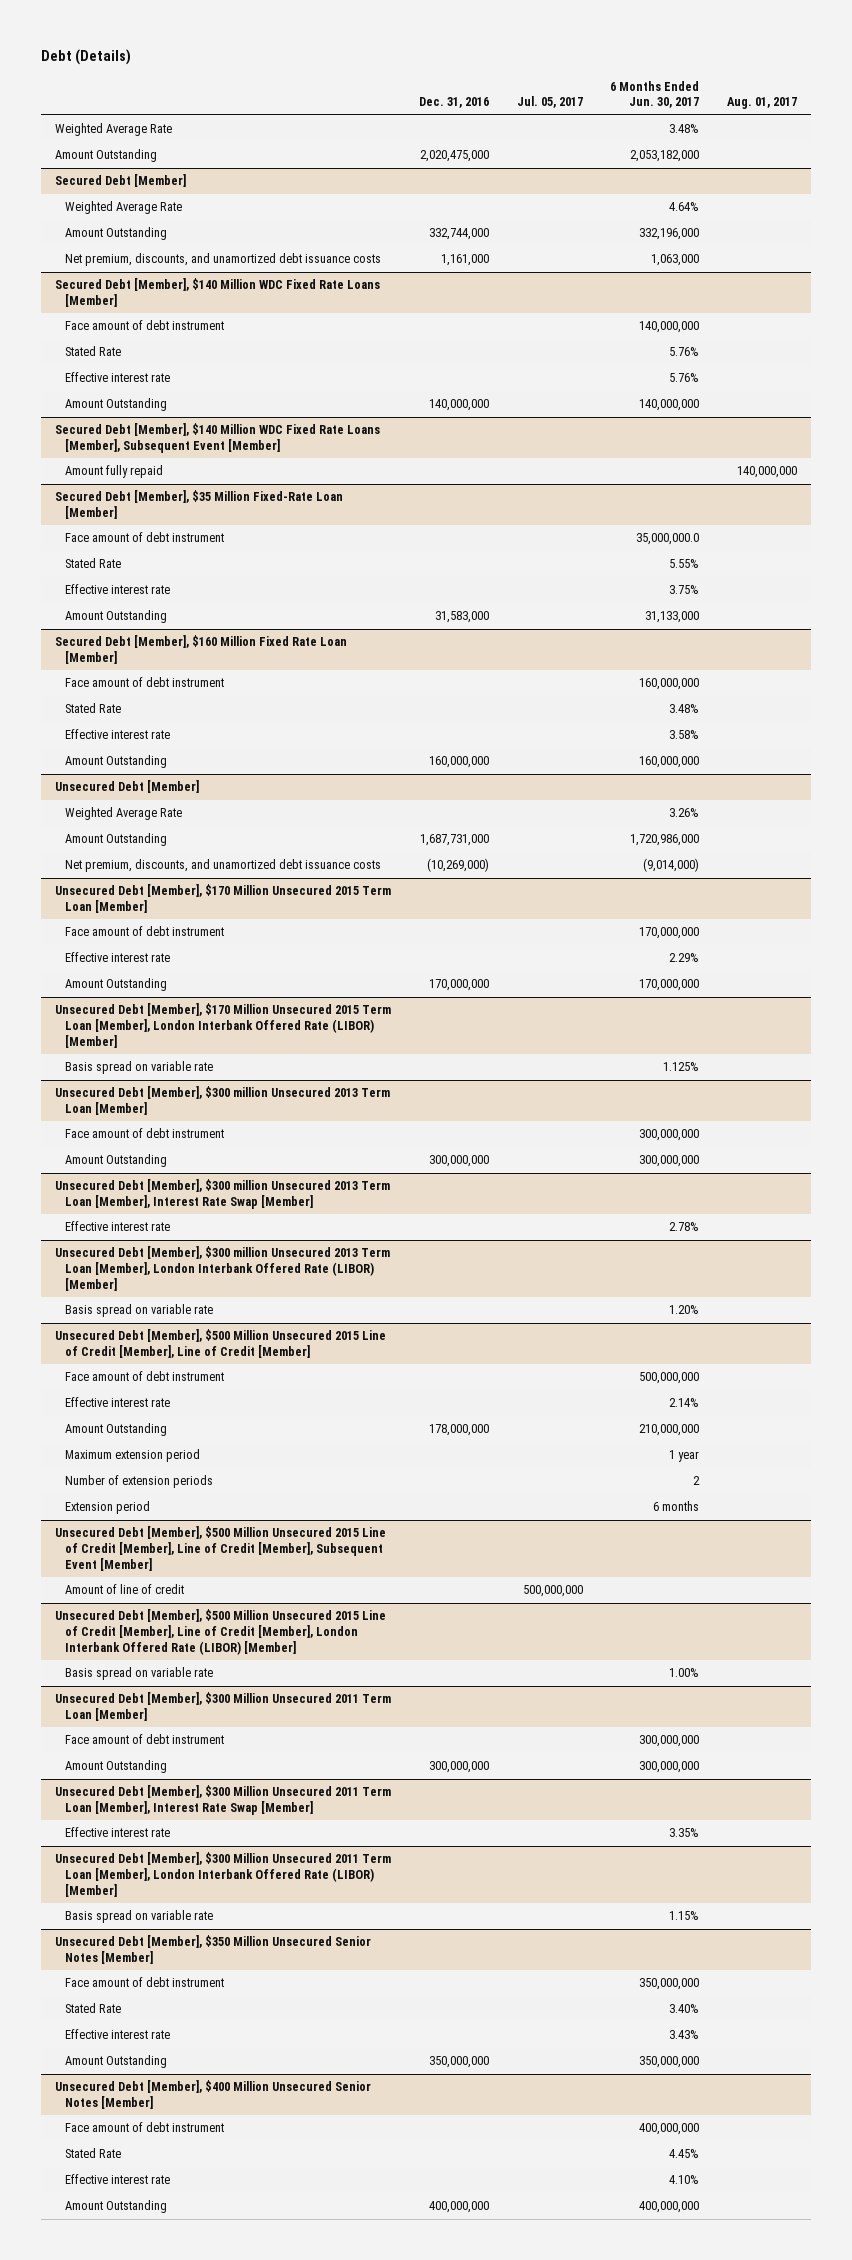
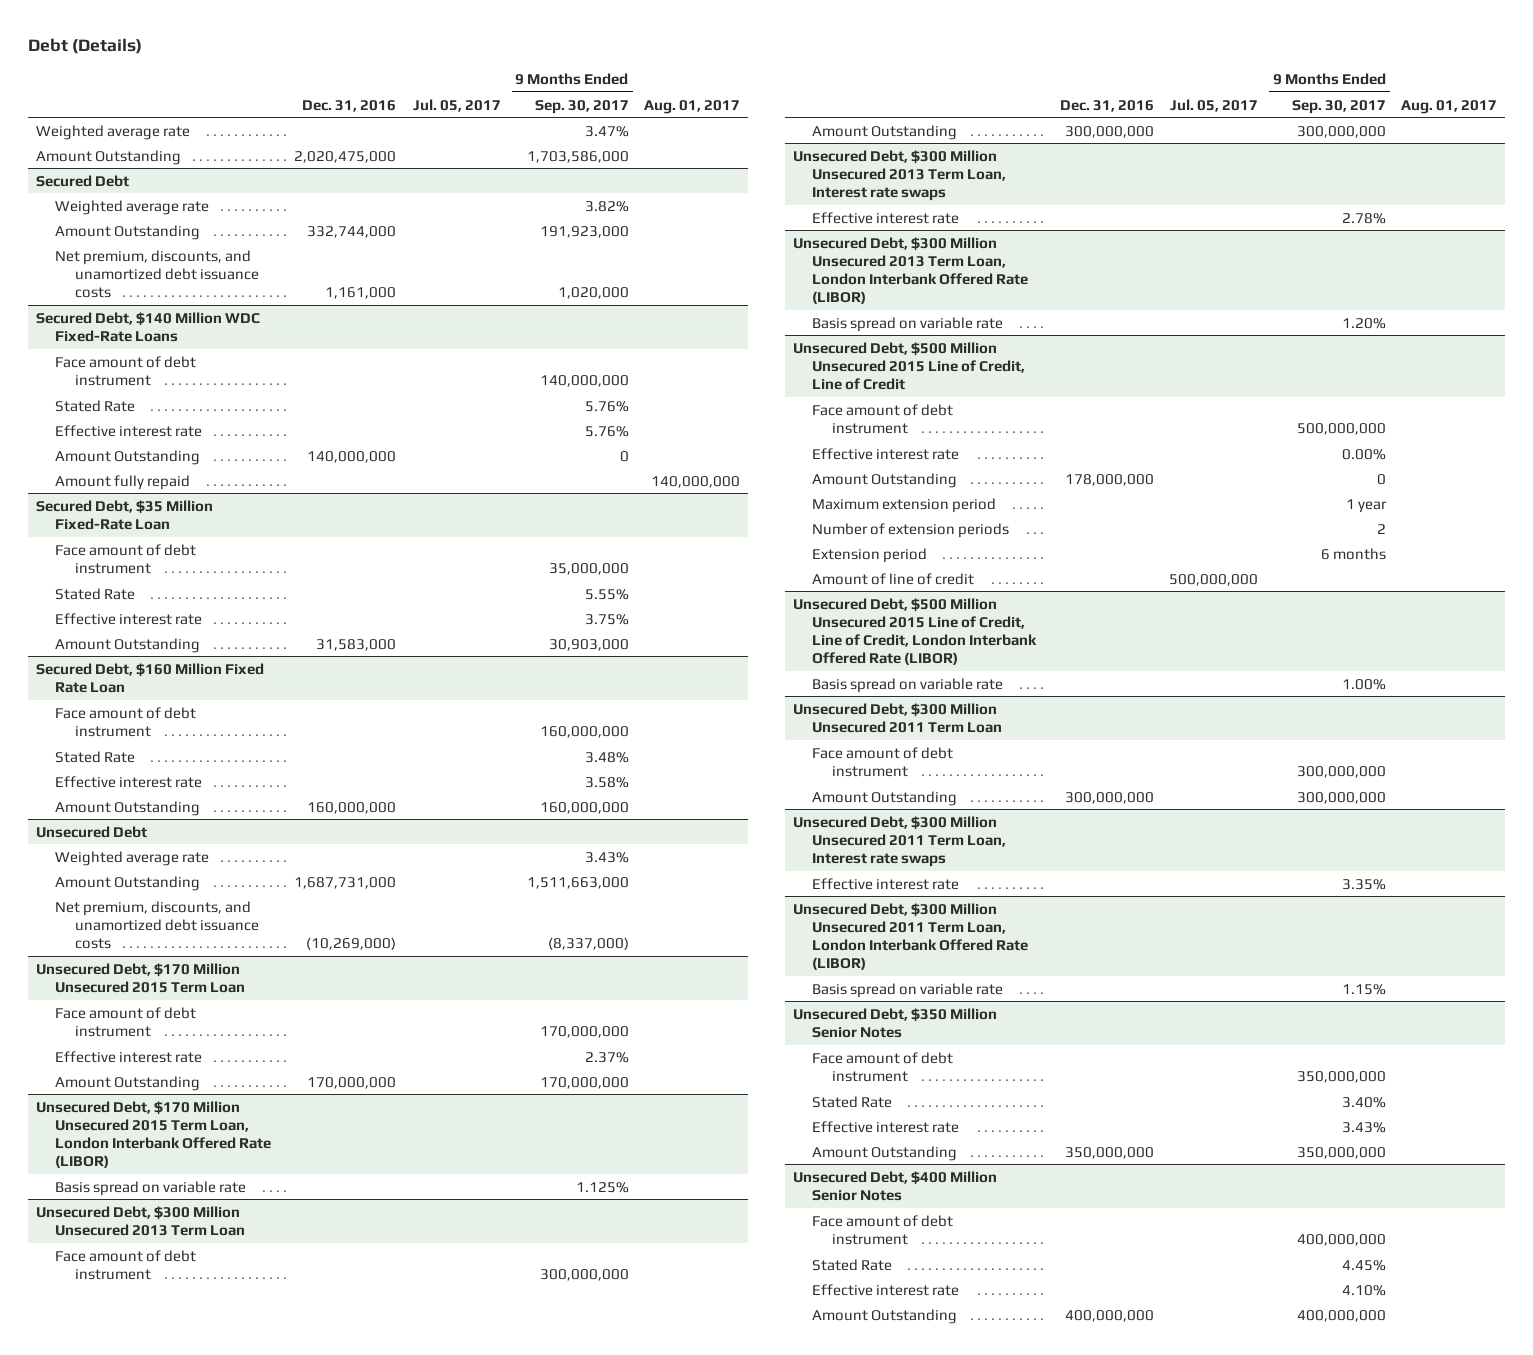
- | Dec. 31, 2016 | Jul. 05, 2017 | 6 Months Ended Jun. 30, 2017 | Aug. 01, 2017
+ | Dec. 31, 2016 | Jul. 05, 2017 | 9 Months Ended Sep. 30, 2017 | Aug. 01, 2017
- Weighted Average Rate | | | 3.48% |
+ Weighted average rate | | | 3.47% |
- Secured Debt [Member]
- Weighted Average Rate | | | 4.64% |
+ Secured Debt
+ Weighted average rate | | | 3.82% |
- Secured Debt [Member], $140 Million WDC Fixed Rate Loans [Member]
+ Secured Debt, $140 Million WDC Fixed-Rate Loans
- Secured Debt [Member], $140 Million WDC Fixed Rate Loans [Member], Subsequent Event [Member]
- Amount fully repaid | | | | 140,000,000
- Secured Debt [Member], $35 Million Fixed-Rate Loan [Member]
+ Amount fully repaid | | | | 140,000,000
+ Secured Debt, $35 Million Fixed-Rate Loan
- Secured Debt [Member], $160 Million Fixed Rate Loan [Member]
+ Secured Debt, $160 Million Fixed Rate Loan
- Unsecured Debt [Member]
- Weighted Average Rate | | | 3.26% |
+ Unsecured Debt
+ Weighted average rate | | | 3.43% |
- Unsecured Debt [Member], $170 Million Unsecured 2015 Term Loan [Member]
+ Unsecured Debt, $170 Million Unsecured 2015 Term Loan
- Unsecured Debt [Member], $170 Million Unsecured 2015 Term Loan [Member], London Interbank Offered Rate (LIBOR) [Member]
+ Unsecured Debt, $170 Million Unsecured 2015 Term Loan, London Interbank Offered Rate (LIBOR)
- Unsecured Debt [Member], $300 million Unsecured 2013 Term Loan [Member]
+ Unsecured Debt, $300 Million Unsecured 2013 Term Loan
- Unsecured Debt [Member], $300 million Unsecured 2013 Term Loan [Member], Interest Rate Swap [Member]
+ Unsecured Debt, $300 Million Unsecured 2013 Term Loan, Interest rate swaps
- Unsecured Debt [Member], $300 million Unsecured 2013 Term Loan [Member], London Interbank Offered Rate (LIBOR) [Member]
+ Unsecured Debt, $300 Million Unsecured 2013 Term Loan, London Interbank Offered Rate (LIBOR)
- Unsecured Debt [Member], $500 Million Unsecured 2015 Line of Credit [Member], Line of Credit [Member]
+ Unsecured Debt, $500 Million Unsecured 2015 Line of Credit, Line of Credit
- Unsecured Debt [Member], $500 Million Unsecured 2015 Line of Credit [Member], Line of Credit [Member], Subsequent Event [Member]
- Amount of line of credit | | 500,000,000 | |
- Unsecured Debt [Member], $500 Million Unsecured 2015 Line of Credit [Member], Line of Credit [Member], London Interbank Offered Rate (LIBOR) [Member]
+ Amount of line of credit | | 500,000,000 | |
+ Unsecured Debt, $500 Million Unsecured 2015 Line of Credit, Line of Credit, London Interbank Offered Rate (LIBOR)
- Unsecured Debt [Member], $300 Million Unsecured 2011 Term Loan [Member]
+ Unsecured Debt, $300 Million Unsecured 2011 Term Loan
- Unsecured Debt [Member], $300 Million Unsecured 2011 Term Loan [Member], Interest Rate Swap [Member]
+ Unsecured Debt, $300 Million Unsecured 2011 Term Loan, Interest rate swaps
- Unsecured Debt [Member], $300 Million Unsecured 2011 Term Loan [Member], London Interbank Offered Rate (LIBOR) [Member]
+ Unsecured Debt, $300 Million Unsecured 2011 Term Loan, London Interbank Offered Rate (LIBOR)
- Unsecured Debt [Member], $350 Million Unsecured Senior Notes [Member]
+ Unsecured Debt, $350 Million Senior Notes
- Unsecured Debt [Member], $400 Million Unsecured Senior Notes [Member]
+ Unsecured Debt, $400 Million Senior Notes

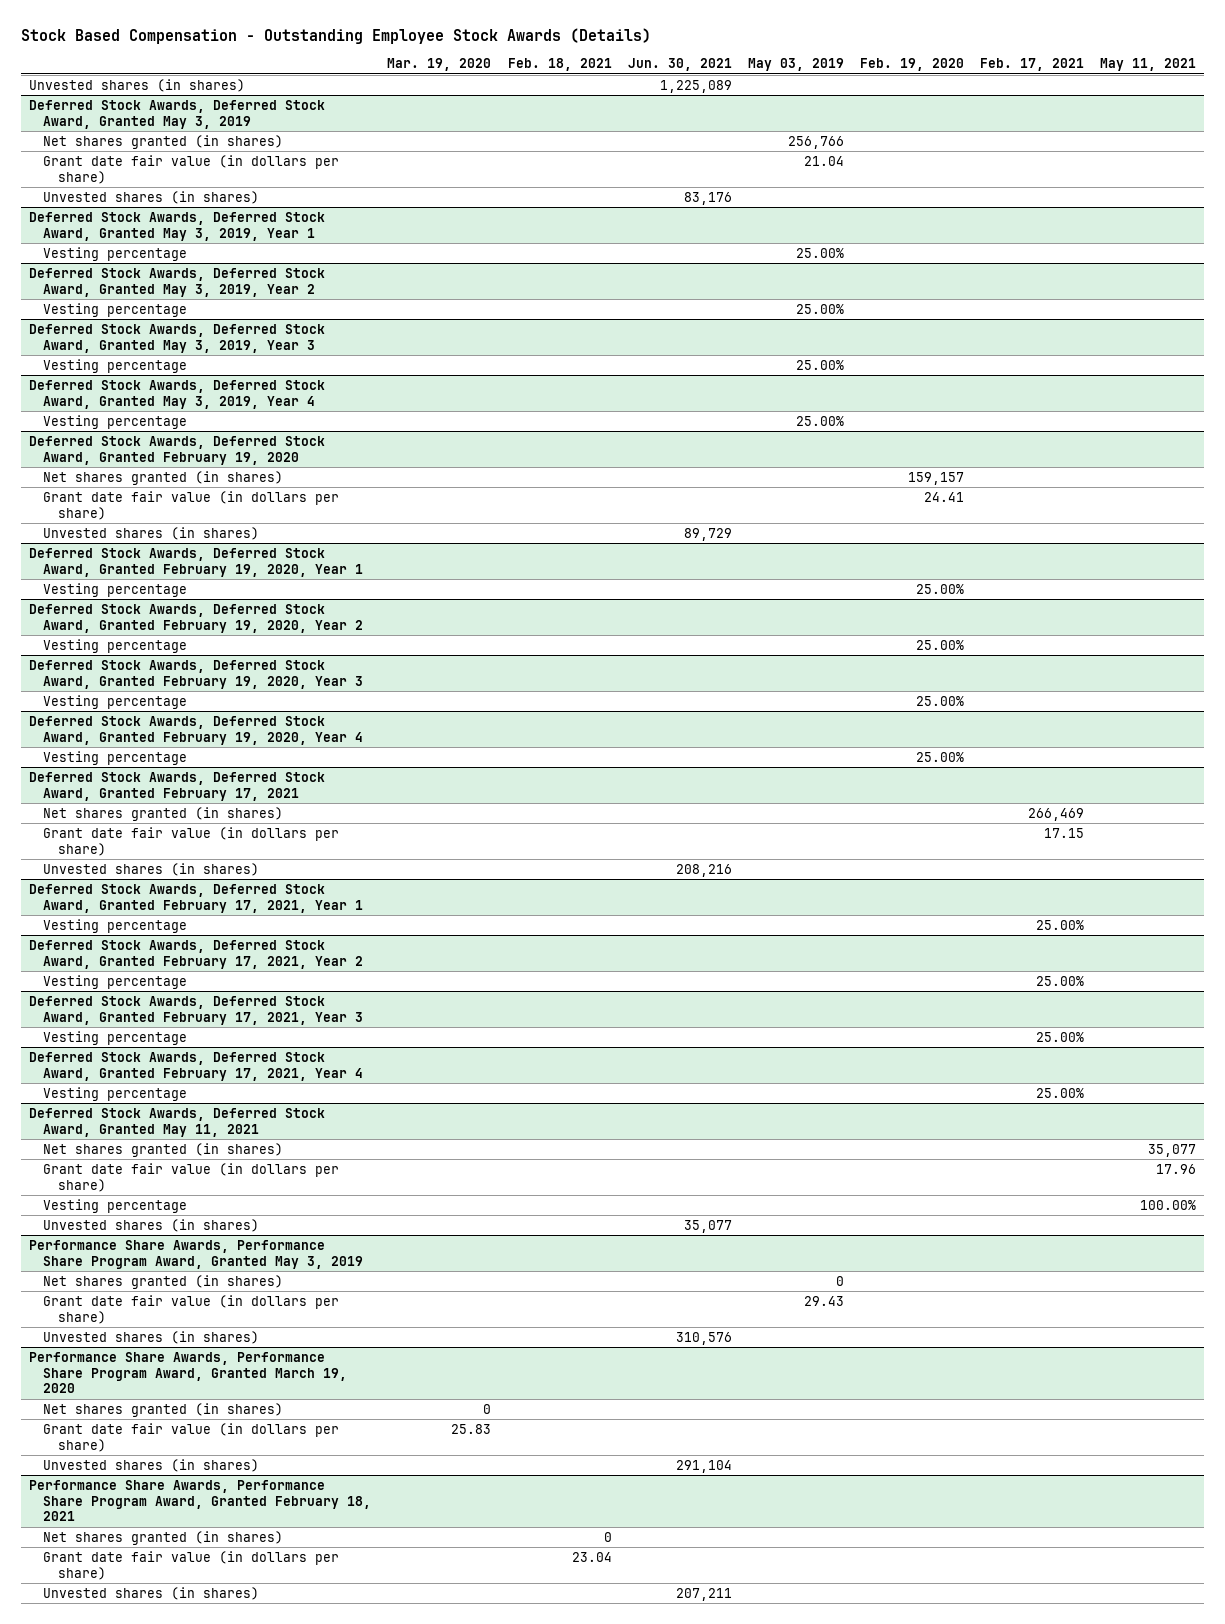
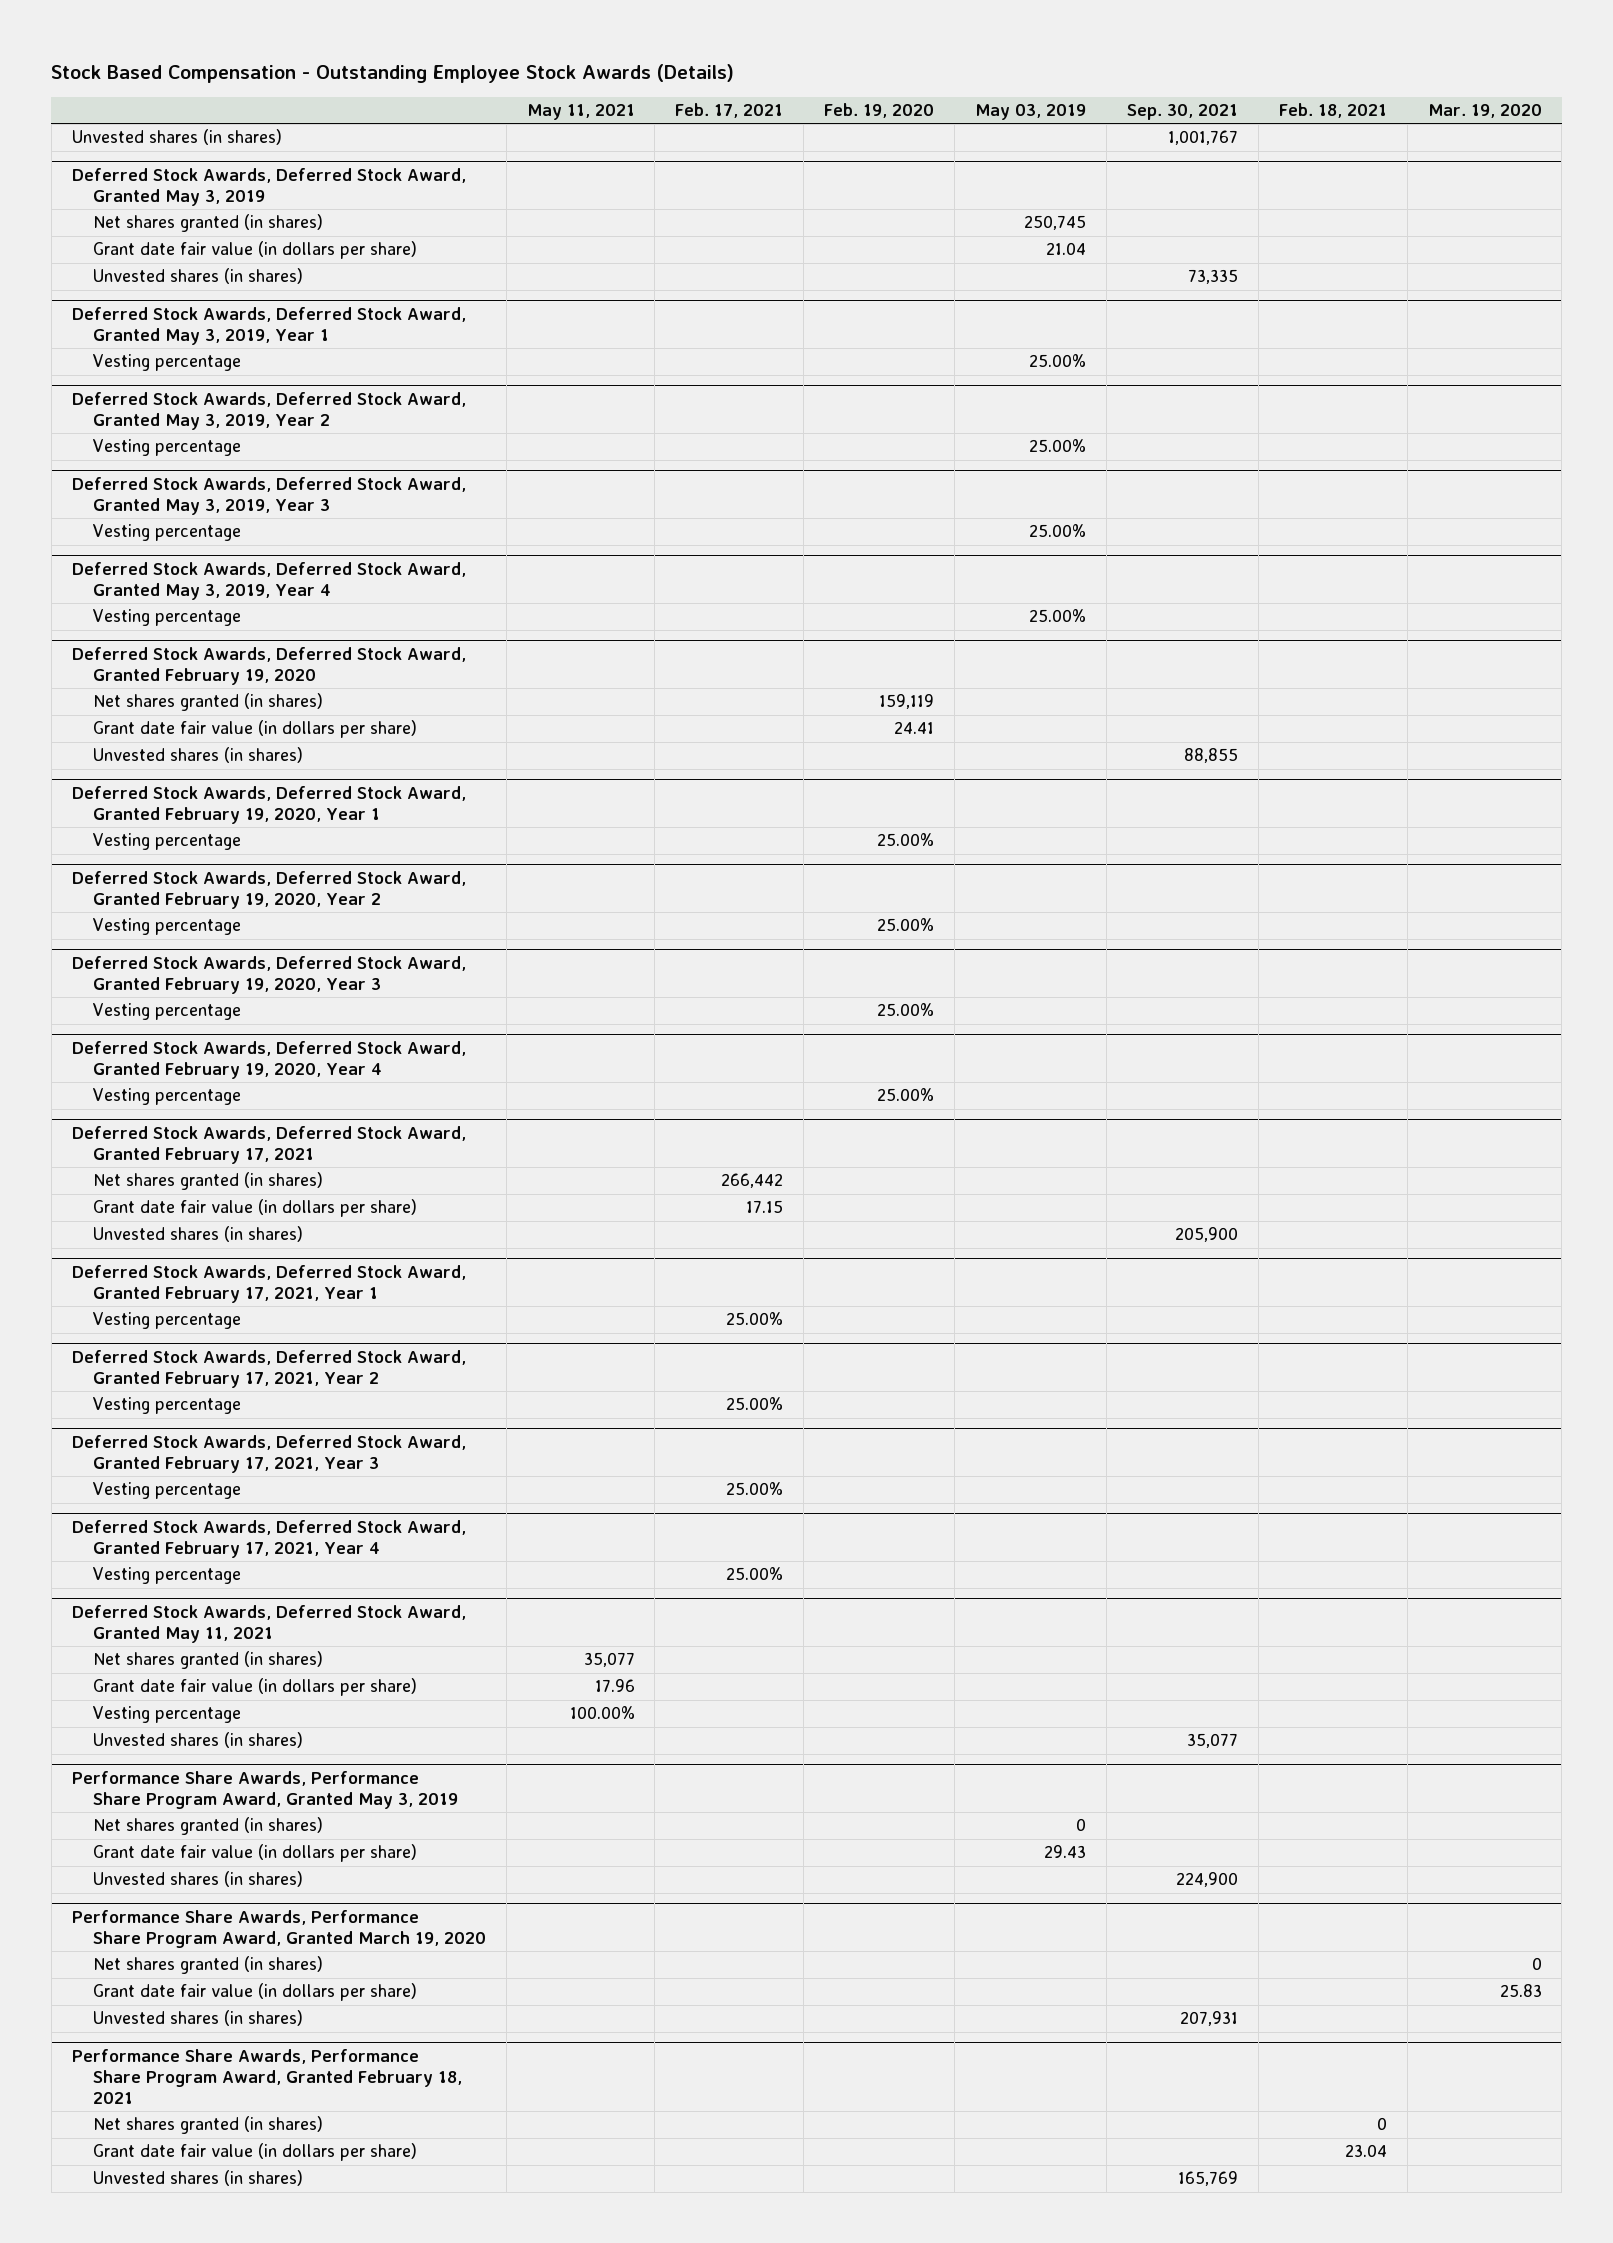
- | Mar. 19, 2020 | Feb. 18, 2021 | Jun. 30, 2021 | May 03, 2019 | Feb. 19, 2020 | Feb. 17, 2021 | May 11, 2021
+ | May 11, 2021 | Feb. 17, 2021 | Feb. 19, 2020 | May 03, 2019 | Sep. 30, 2021 | Feb. 18, 2021 | Mar. 19, 2020
@ Deferred Stock Awards, Deferred Stock Award, Granted May 3, 2019
- Net shares granted (in shares) | | | | 256,766 | | |
+ Net shares granted (in shares) | | | | 250,745 | | |
@ Deferred Stock Awards, Deferred Stock Award, Granted February 19, 2020
- Net shares granted (in shares) | | | | | 159,157 | |
+ Net shares granted (in shares) | | | 159,119 | | | |
@ Deferred Stock Awards, Deferred Stock Award, Granted February 17, 2021
- Net shares granted (in shares) | | | | | | 266,469 |
+ Net shares granted (in shares) | | 266,442 | | | | |

